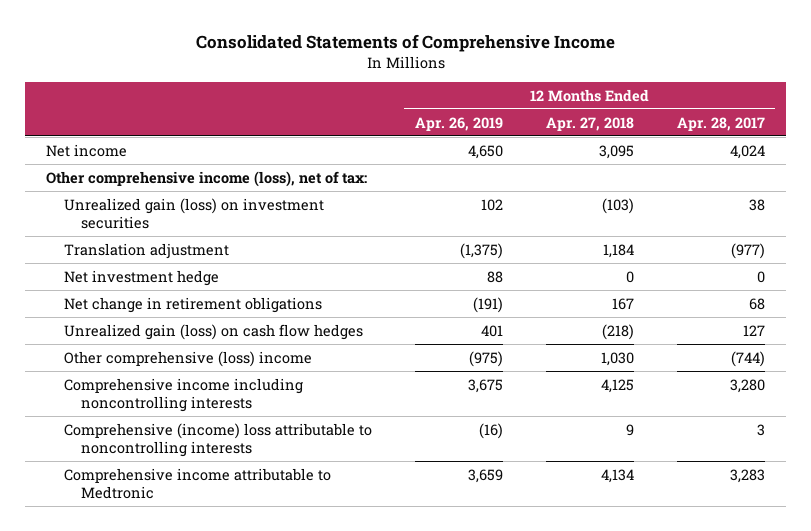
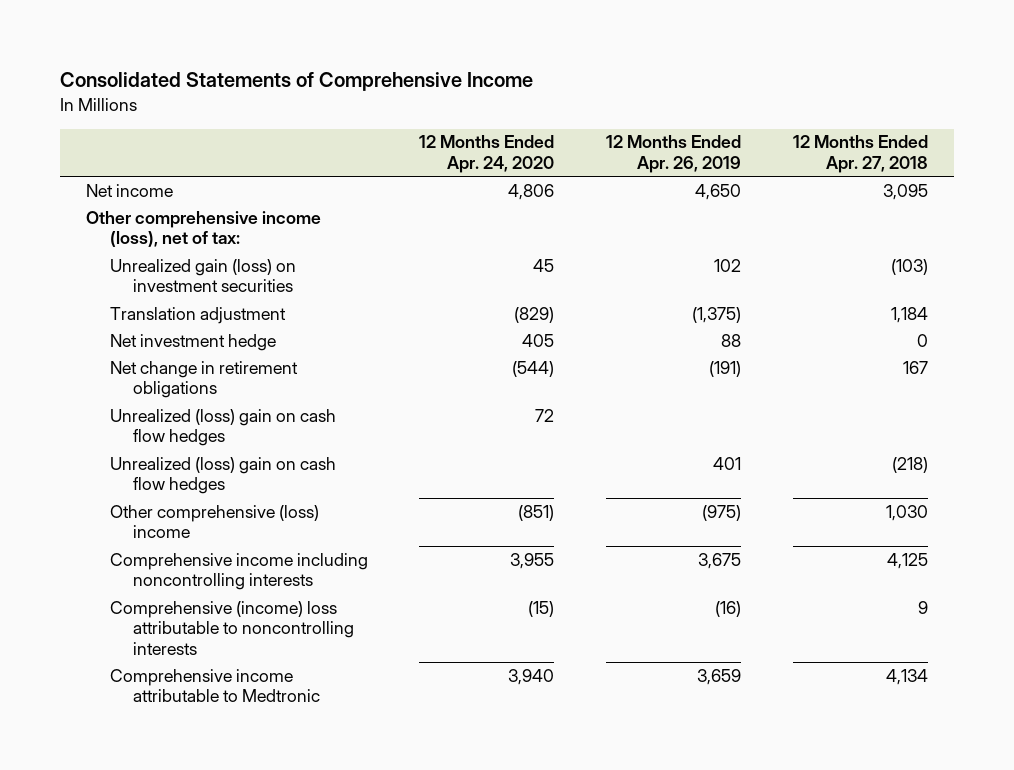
- | 12 Months Ended Apr. 26, 2019 | 12 Months Ended Apr. 27, 2018 | 12 Months Ended Apr. 28, 2017
+ | 12 Months Ended Apr. 24, 2020 | 12 Months Ended Apr. 26, 2019 | 12 Months Ended Apr. 27, 2018
- Unrealized gain (loss) on cash flow hedges | 401 | (218) | 127
+ Unrealized (loss) gain on cash flow hedges | 72 | |
+ Unrealized (loss) gain on cash flow hedges | | 401 | (218)

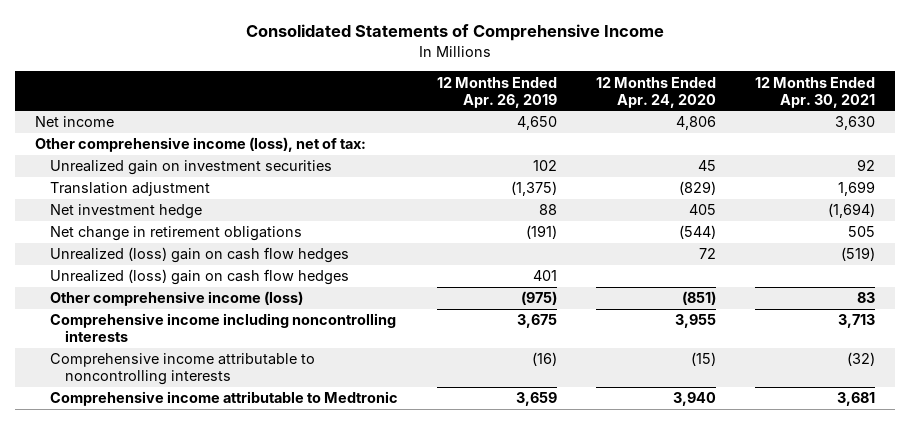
- | 12 Months Ended Apr. 24, 2020 | 12 Months Ended Apr. 26, 2019 | 12 Months Ended Apr. 27, 2018
+ | 12 Months Ended Apr. 26, 2019 | 12 Months Ended Apr. 24, 2020 | 12 Months Ended Apr. 30, 2021
- Unrealized gain (loss) on investment securities | 45 | 102 | (103)
+ Unrealized gain on investment securities | 102 | 45 | 92
- Other comprehensive (loss) income | (851) | (975) | 1,030
+ Other comprehensive income (loss) | (975) | (851) | 83
- Comprehensive (income) loss attributable to noncontrolling interests | (15) | (16) | 9
+ Comprehensive income attributable to noncontrolling interests | (16) | (15) | (32)

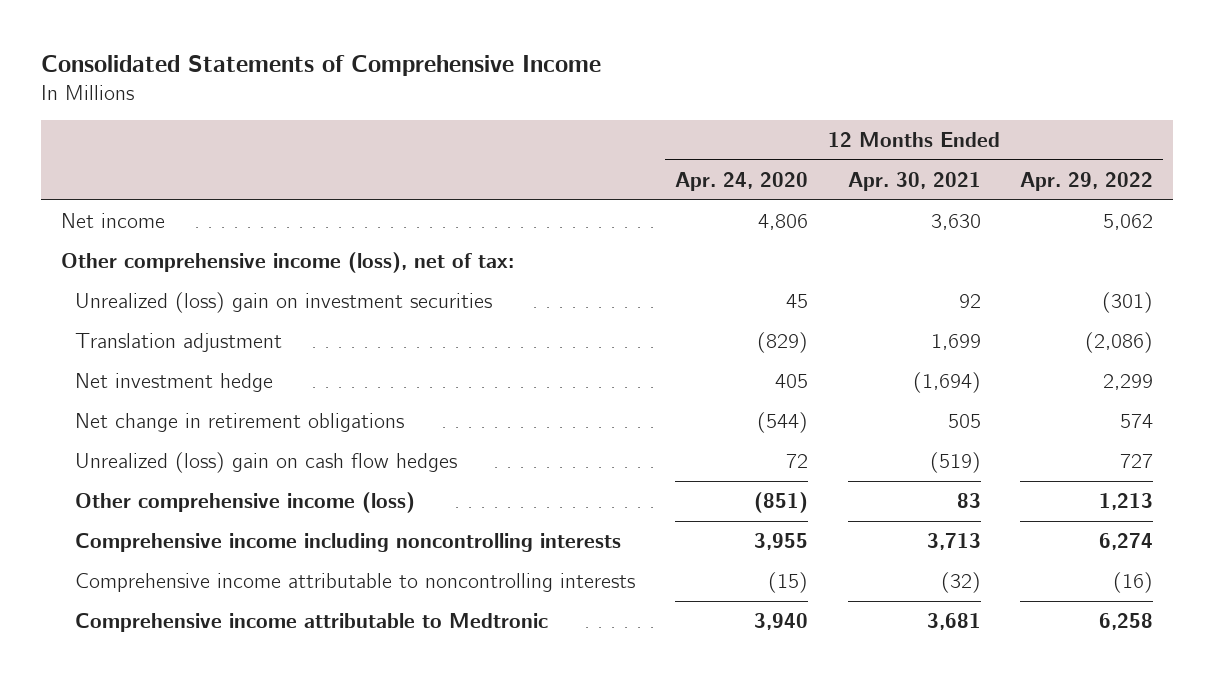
- | 12 Months Ended Apr. 26, 2019 | 12 Months Ended Apr. 24, 2020 | 12 Months Ended Apr. 30, 2021
+ | 12 Months Ended Apr. 24, 2020 | 12 Months Ended Apr. 30, 2021 | 12 Months Ended Apr. 29, 2022
- Unrealized gain on investment securities | 102 | 45 | 92
+ Unrealized (loss) gain on investment securities | 45 | 92 | (301)
- Unrealized (loss) gain on cash flow hedges | 401 | |

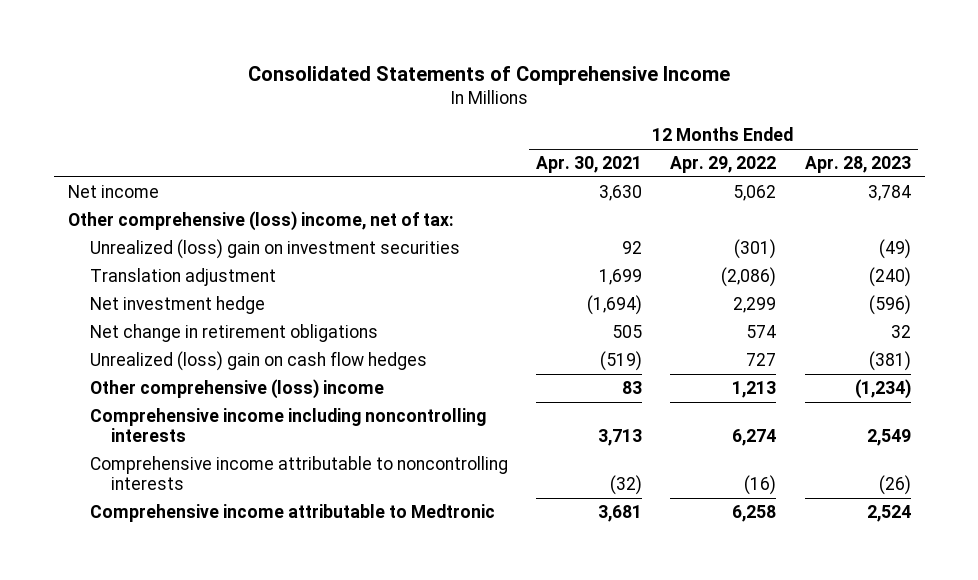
- | 12 Months Ended Apr. 24, 2020 | 12 Months Ended Apr. 30, 2021 | 12 Months Ended Apr. 29, 2022
+ | 12 Months Ended Apr. 30, 2021 | 12 Months Ended Apr. 29, 2022 | 12 Months Ended Apr. 28, 2023
- Other comprehensive income (loss), net of tax:
+ Other comprehensive (loss) income, net of tax:
- Other comprehensive income (loss) | (851) | 83 | 1,213
+ Other comprehensive (loss) income | 83 | 1,213 | (1,234)

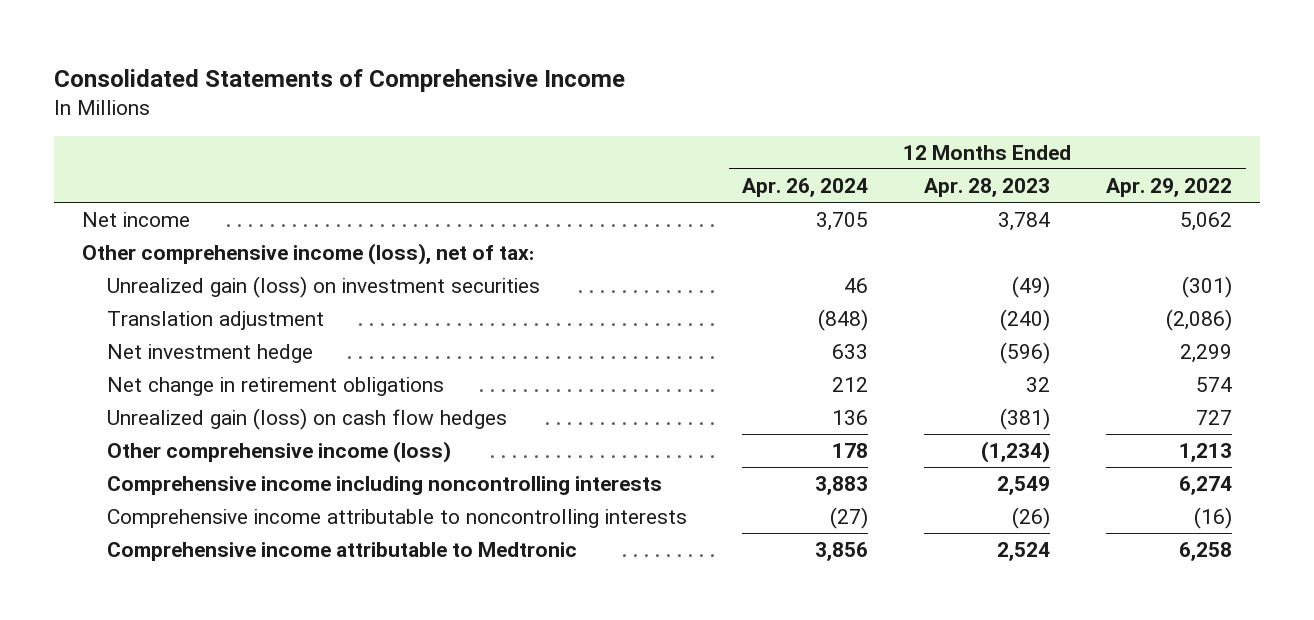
- | 12 Months Ended Apr. 30, 2021 | 12 Months Ended Apr. 29, 2022 | 12 Months Ended Apr. 28, 2023
+ | 12 Months Ended Apr. 26, 2024 | 12 Months Ended Apr. 28, 2023 | 12 Months Ended Apr. 29, 2022
- Other comprehensive (loss) income, net of tax:
- Unrealized (loss) gain on investment securities | 92 | (301) | (49)
+ Other comprehensive income (loss), net of tax:
+ Unrealized gain (loss) on investment securities | 46 | (49) | (301)
- Unrealized (loss) gain on cash flow hedges | (519) | 727 | (381)
- Other comprehensive (loss) income | 83 | 1,213 | (1,234)
+ Unrealized gain (loss) on cash flow hedges | 136 | (381) | 727
+ Other comprehensive income (loss) | 178 | (1,234) | 1,213

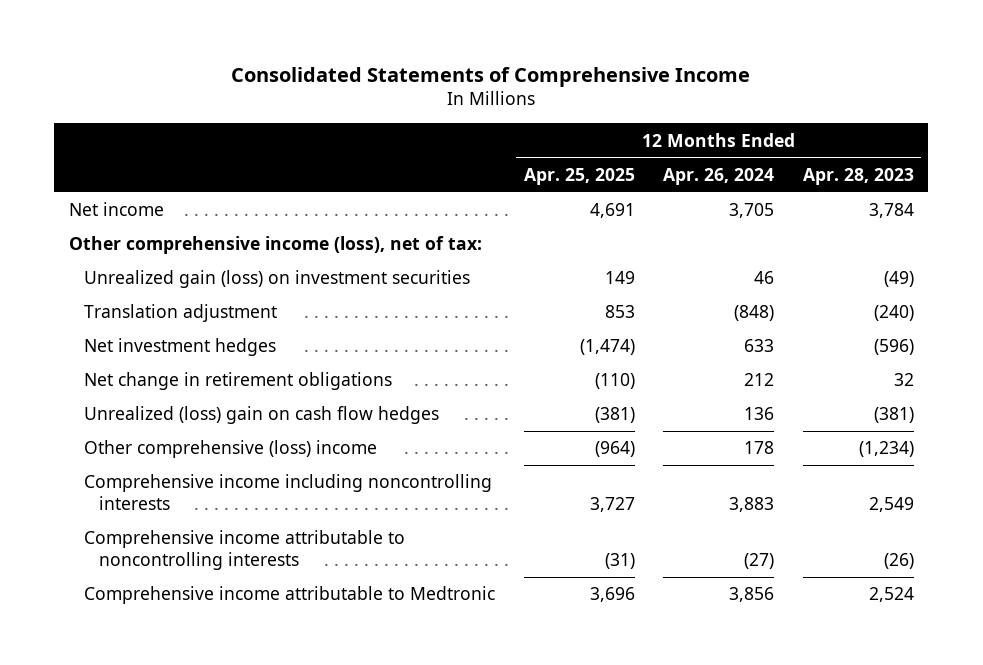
- | 12 Months Ended Apr. 26, 2024 | 12 Months Ended Apr. 28, 2023 | 12 Months Ended Apr. 29, 2022
+ | 12 Months Ended Apr. 25, 2025 | 12 Months Ended Apr. 26, 2024 | 12 Months Ended Apr. 28, 2023
- Net investment hedge | 633 | (596) | 2,299
+ Net investment hedges | (1,474) | 633 | (596)
- Unrealized gain (loss) on cash flow hedges | 136 | (381) | 727
- Other comprehensive income (loss) | 178 | (1,234) | 1,213
+ Unrealized (loss) gain on cash flow hedges | (381) | 136 | (381)
+ Other comprehensive (loss) income | (964) | 178 | (1,234)

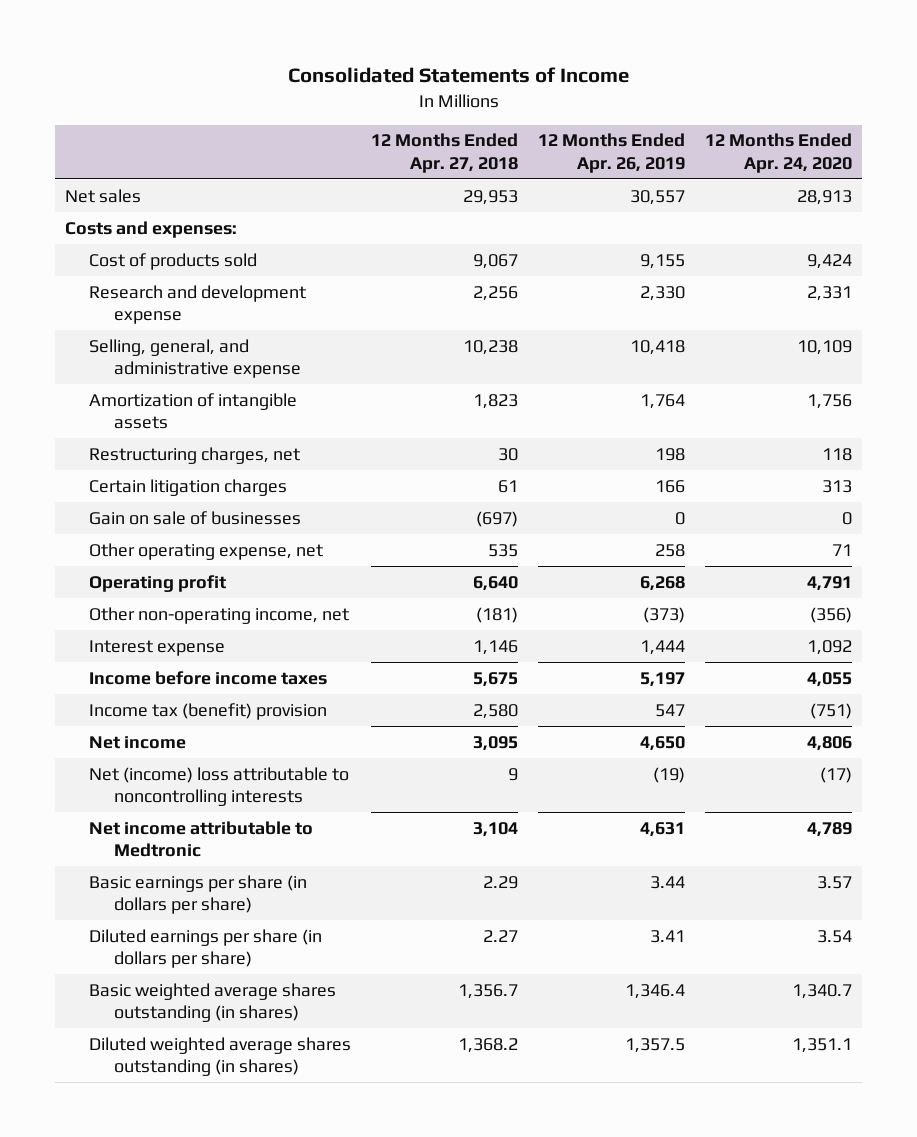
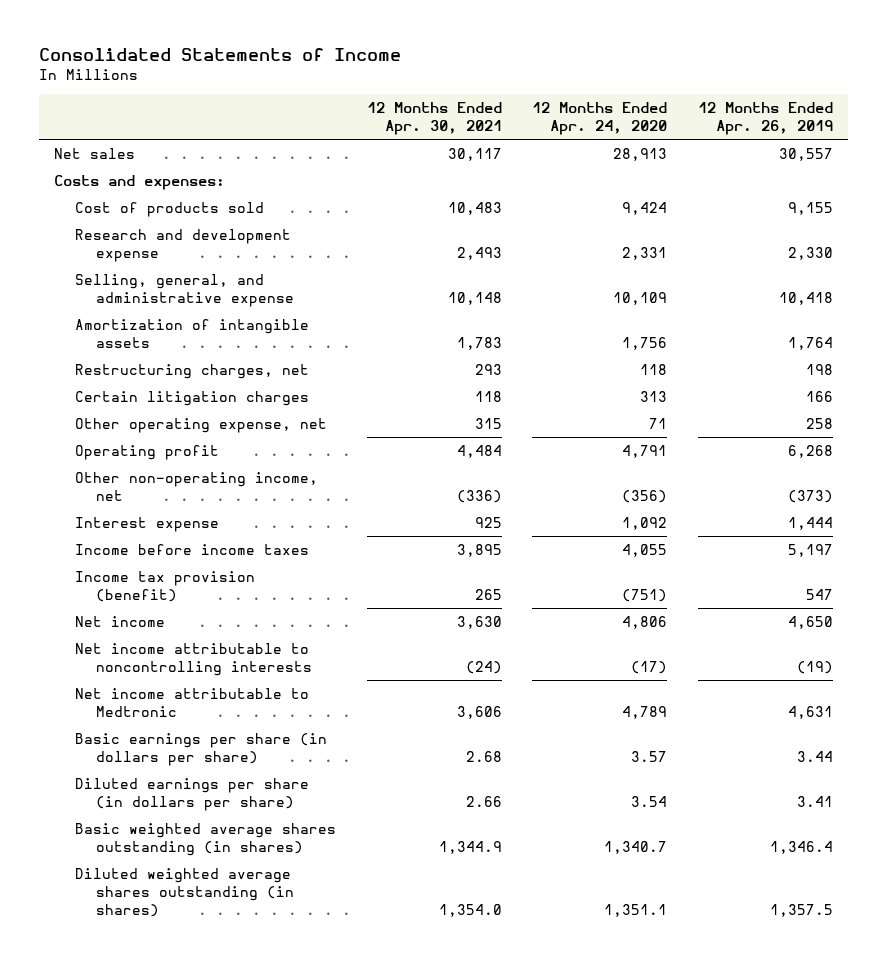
- | 12 Months Ended Apr. 27, 2018 | 12 Months Ended Apr. 26, 2019 | 12 Months Ended Apr. 24, 2020
+ | 12 Months Ended Apr. 30, 2021 | 12 Months Ended Apr. 24, 2020 | 12 Months Ended Apr. 26, 2019
- Gain on sale of businesses | (697) | 0 | 0
- Income tax (benefit) provision | 2,580 | 547 | (751)
+ Income tax provision (benefit) | 265 | (751) | 547
- Net (income) loss attributable to noncontrolling interests | 9 | (19) | (17)
+ Net income attributable to noncontrolling interests | (24) | (17) | (19)

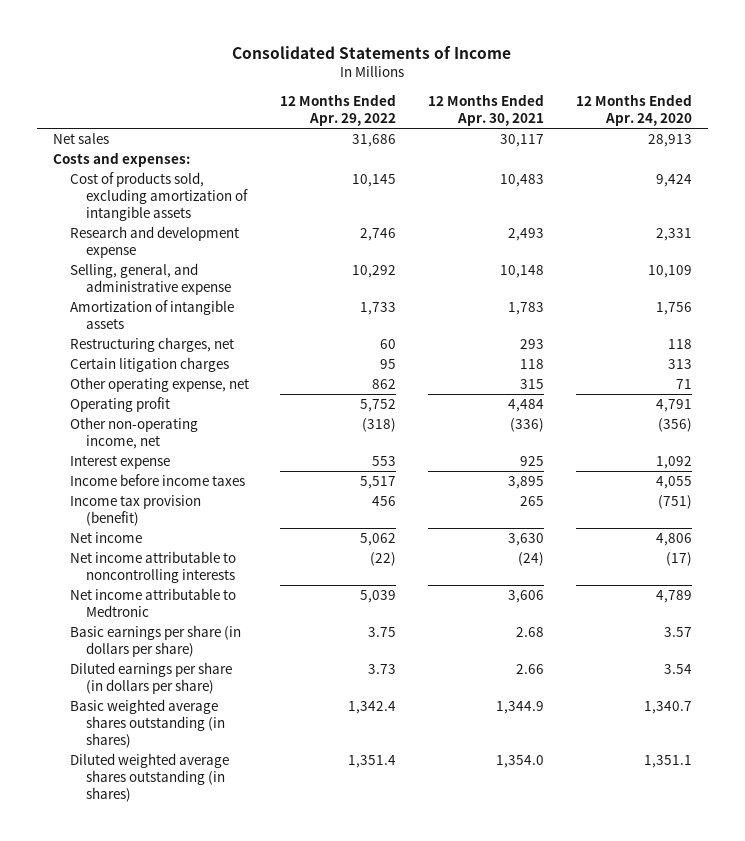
- | 12 Months Ended Apr. 30, 2021 | 12 Months Ended Apr. 24, 2020 | 12 Months Ended Apr. 26, 2019
+ | 12 Months Ended Apr. 29, 2022 | 12 Months Ended Apr. 30, 2021 | 12 Months Ended Apr. 24, 2020
- Cost of products sold | 10,483 | 9,424 | 9,155
+ Cost of products sold, excluding amortization of intangible assets | 10,145 | 10,483 | 9,424

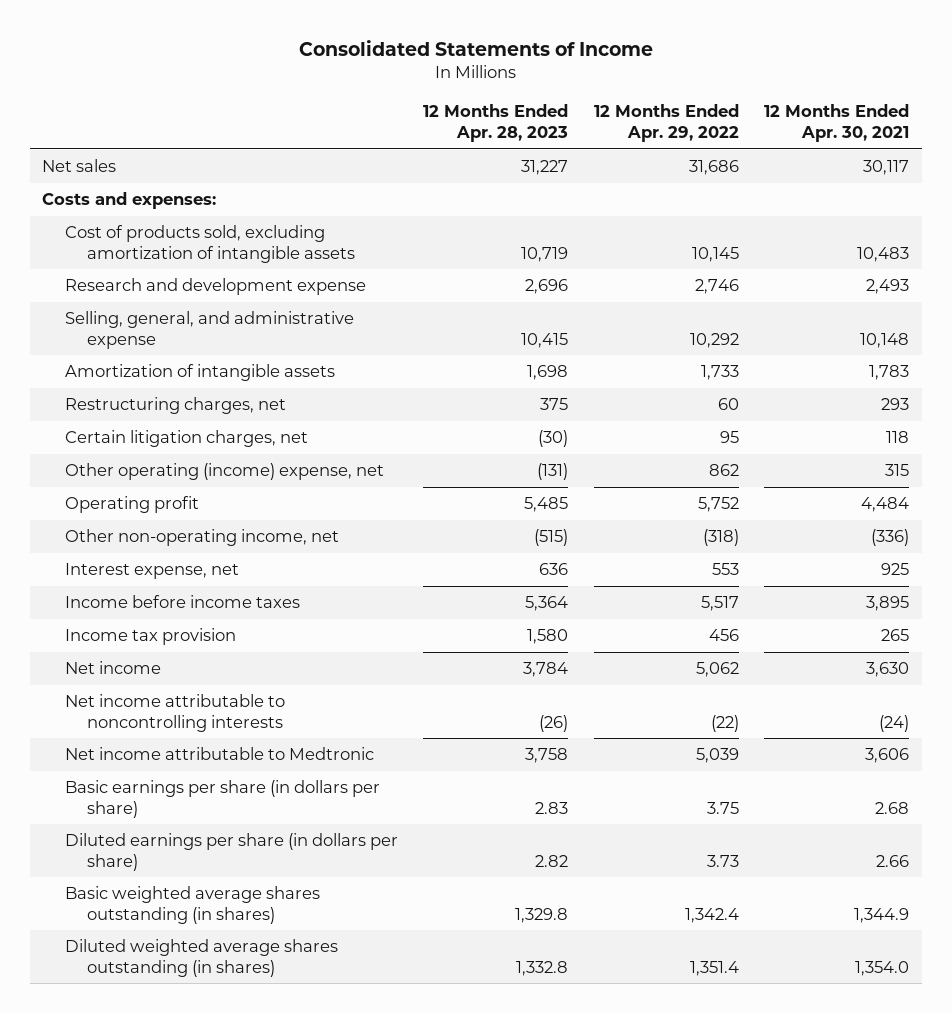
- | 12 Months Ended Apr. 29, 2022 | 12 Months Ended Apr. 30, 2021 | 12 Months Ended Apr. 24, 2020
+ | 12 Months Ended Apr. 28, 2023 | 12 Months Ended Apr. 29, 2022 | 12 Months Ended Apr. 30, 2021
- Certain litigation charges | 95 | 118 | 313
- Other operating expense, net | 862 | 315 | 71
+ Certain litigation charges, net | (30) | 95 | 118
+ Other operating (income) expense, net | (131) | 862 | 315
- Interest expense | 553 | 925 | 1,092
+ Interest expense, net | 636 | 553 | 925
- Income tax provision (benefit) | 456 | 265 | (751)
+ Income tax provision | 1,580 | 456 | 265

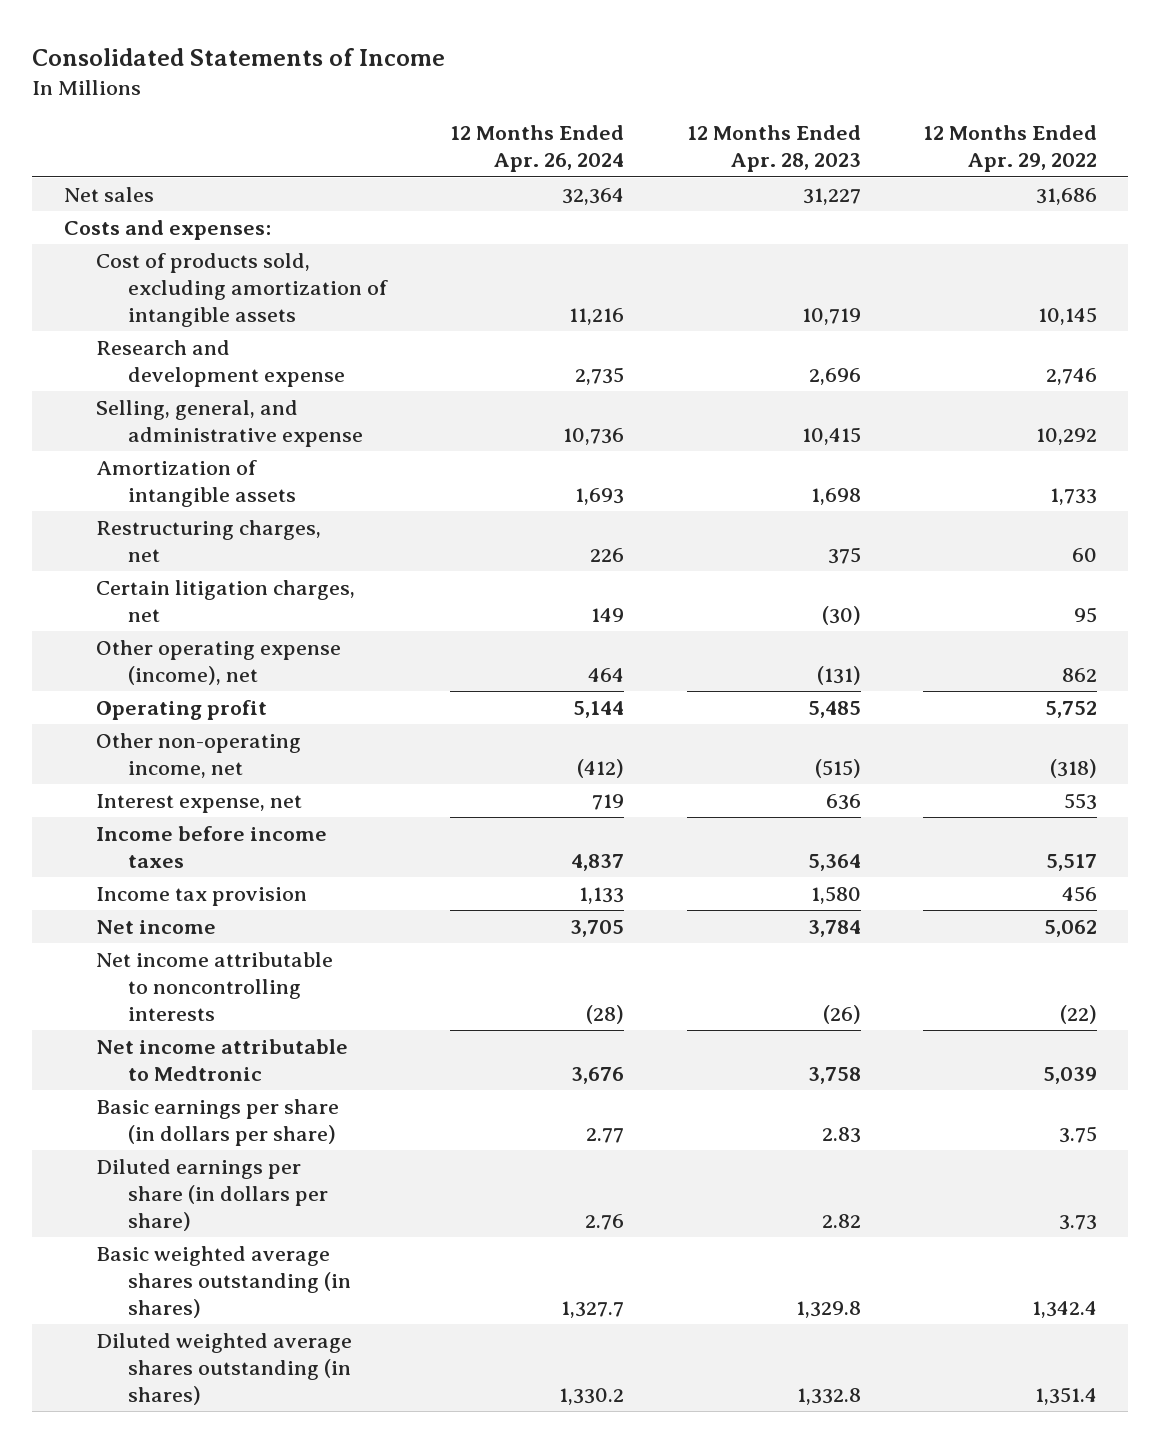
- | 12 Months Ended Apr. 28, 2023 | 12 Months Ended Apr. 29, 2022 | 12 Months Ended Apr. 30, 2021
+ | 12 Months Ended Apr. 26, 2024 | 12 Months Ended Apr. 28, 2023 | 12 Months Ended Apr. 29, 2022
- Other operating (income) expense, net | (131) | 862 | 315
+ Other operating expense (income), net | 464 | (131) | 862

